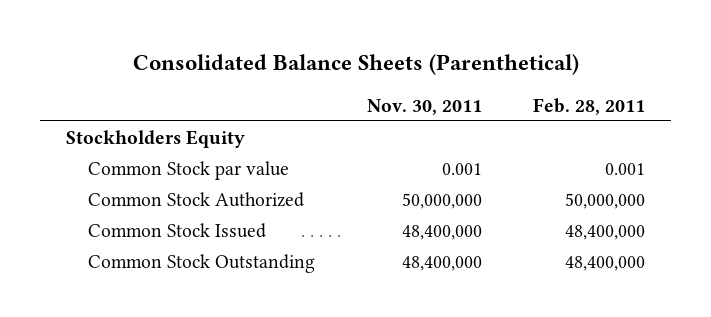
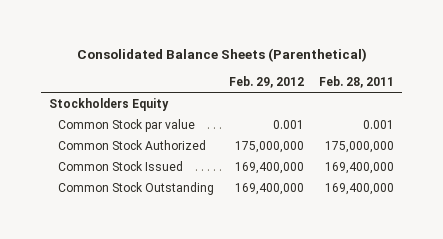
- | Nov. 30, 2011 | Feb. 28, 2011
+ | Feb. 29, 2012 | Feb. 28, 2011
- Common Stock Authorized | 50,000,000 | 50,000,000
- Common Stock Issued | 48,400,000 | 48,400,000
- Common Stock Outstanding | 48,400,000 | 48,400,000
+ Common Stock Authorized | 175,000,000 | 175,000,000
+ Common Stock Issued | 169,400,000 | 169,400,000
+ Common Stock Outstanding | 169,400,000 | 169,400,000

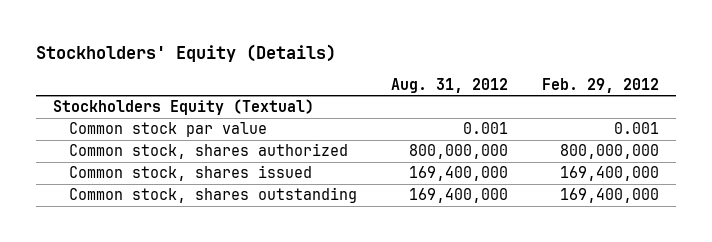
- Consolidated Balance Sheets (Parenthetical)
+ Stockholders' Equity (Details)
- | Feb. 29, 2012 | Feb. 28, 2011
+ | Aug. 31, 2012 | Feb. 29, 2012
- Stockholders Equity
- Common Stock par value | 0.001 | 0.001
- Common Stock Authorized | 175,000,000 | 175,000,000
- Common Stock Issued | 169,400,000 | 169,400,000
- Common Stock Outstanding | 169,400,000 | 169,400,000
+ Stockholders Equity (Textual)
+ Common stock par value | 0.001 | 0.001
+ Common stock, shares authorized | 800,000,000 | 800,000,000
+ Common stock, shares issued | 169,400,000 | 169,400,000
+ Common stock, shares outstanding | 169,400,000 | 169,400,000

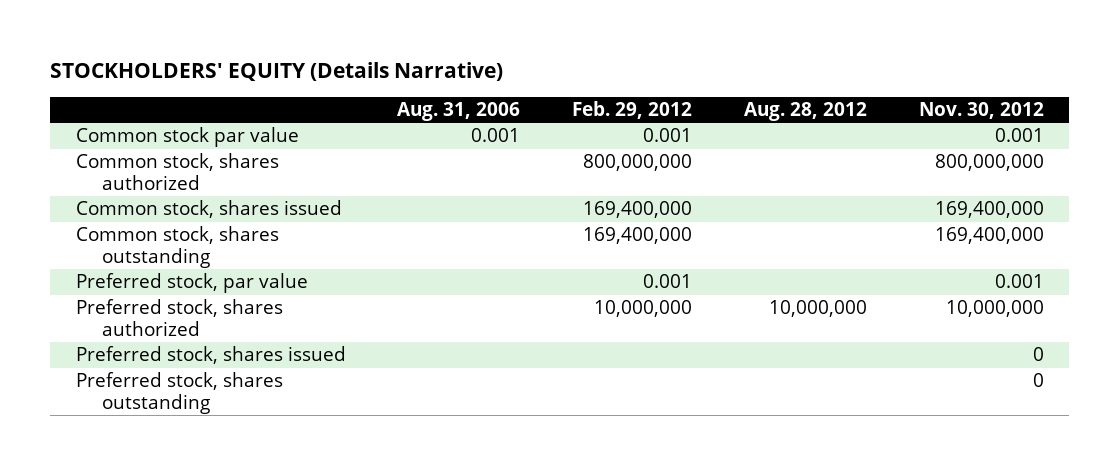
- Stockholders' Equity (Details)
+ STOCKHOLDERS' EQUITY (Details Narrative)
- | Aug. 31, 2012 | Feb. 29, 2012
+ | Aug. 31, 2006 | Feb. 29, 2012 | Aug. 28, 2012 | Nov. 30, 2012
- Stockholders Equity (Textual)
+ Preferred stock, par value | | 0.001 | | 0.001
+ Preferred stock, shares authorized | | 10,000,000 | 10,000,000 | 10,000,000
+ Preferred stock, shares issued | | | | 0
+ Preferred stock, shares outstanding | | | | 0

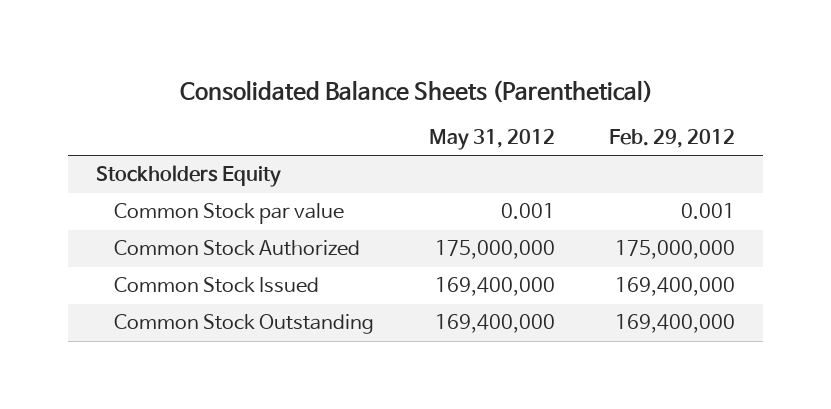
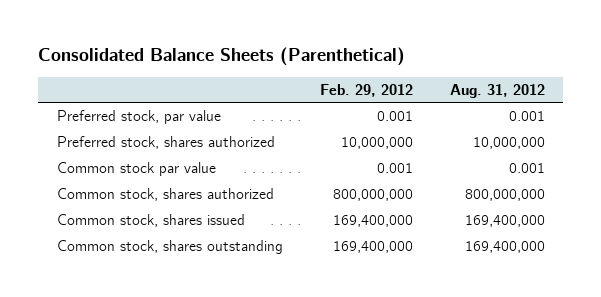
- | May 31, 2012 | Feb. 29, 2012
+ | Feb. 29, 2012 | Aug. 31, 2012
- Stockholders Equity
- Common Stock par value | 0.001 | 0.001
- Common Stock Authorized | 175,000,000 | 175,000,000
- Common Stock Issued | 169,400,000 | 169,400,000
- Common Stock Outstanding | 169,400,000 | 169,400,000
+ Preferred stock, par value | 0.001 | 0.001
+ Preferred stock, shares authorized | 10,000,000 | 10,000,000
+ Common stock par value | 0.001 | 0.001
+ Common stock, shares authorized | 800,000,000 | 800,000,000
+ Common stock, shares issued | 169,400,000 | 169,400,000
+ Common stock, shares outstanding | 169,400,000 | 169,400,000

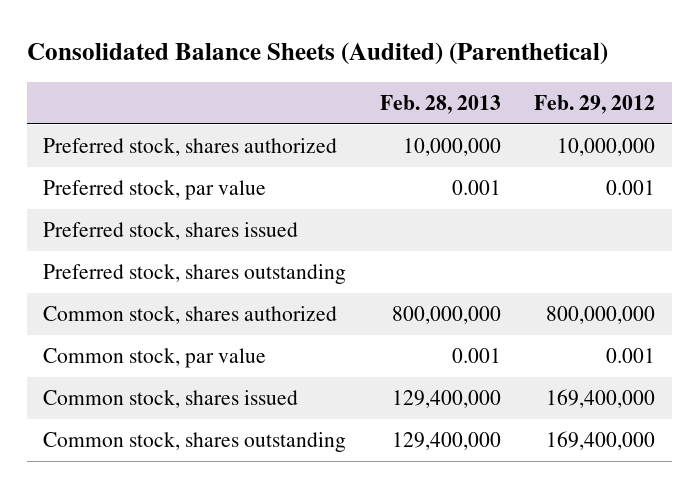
- Consolidated Balance Sheets (Parenthetical)
+ Consolidated Balance Sheets (Audited) (Parenthetical)
- | Feb. 29, 2012 | Aug. 31, 2012
+ | Feb. 28, 2013 | Feb. 29, 2012
- Common stock par value | 0.001 | 0.001
moved down: Preferred stock, par value | 0.001 | 0.001
+ Preferred stock, shares issued
+ Preferred stock, shares outstanding
+ Common stock, par value | 0.001 | 0.001

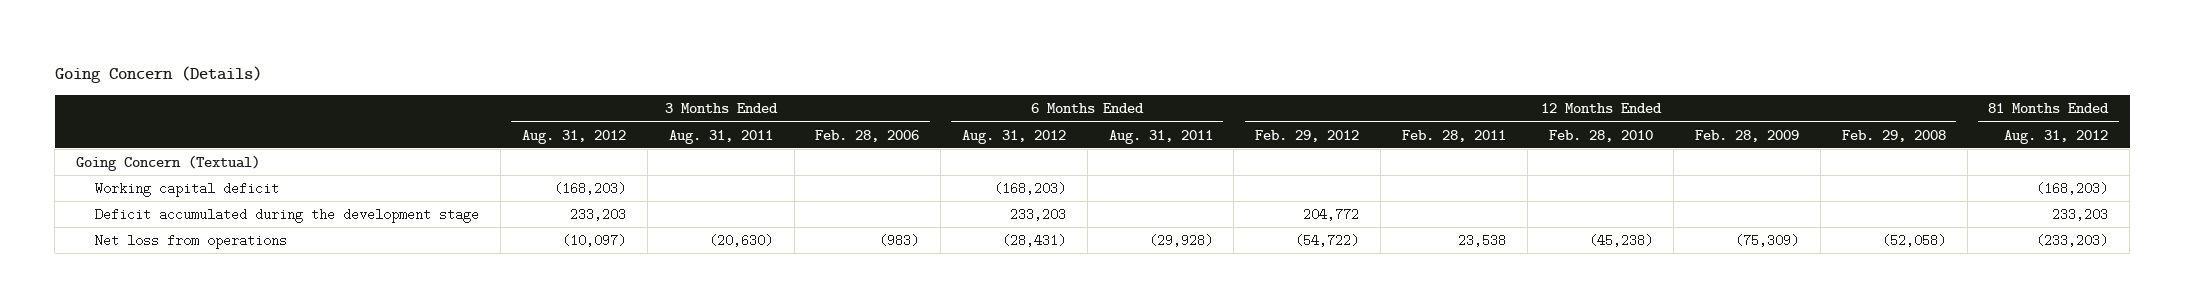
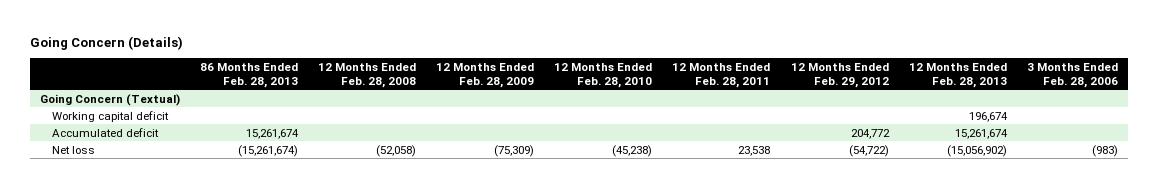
- | 3 Months Ended Aug. 31, 2012 | 3 Months Ended Aug. 31, 2011 | 3 Months Ended Feb. 28, 2006 | 6 Months Ended Aug. 31, 2012 | 6 Months Ended Aug. 31, 2011 | 12 Months Ended Feb. 29, 2012 | 12 Months Ended Feb. 28, 2011 | 12 Months Ended Feb. 28, 2010 | 12 Months Ended Feb. 28, 2009 | 12 Months Ended Feb. 29, 2008 | 81 Months Ended Aug. 31, 2012
+ | 86 Months Ended Feb. 28, 2013 | 12 Months Ended Feb. 28, 2008 | 12 Months Ended Feb. 28, 2009 | 12 Months Ended Feb. 28, 2010 | 12 Months Ended Feb. 28, 2011 | 12 Months Ended Feb. 29, 2012 | 12 Months Ended Feb. 28, 2013 | 3 Months Ended Feb. 28, 2006
- Deficit accumulated during the development stage | 233,203 | | | 233,203 | | 204,772 | | | | | 233,203
- Net loss from operations | (10,097) | (20,630) | (983) | (28,431) | (29,928) | (54,722) | 23,538 | (45,238) | (75,309) | (52,058) | (233,203)
+ Accumulated deficit | 15,261,674 | | | | | 204,772 | 15,261,674 |
+ Net loss | (15,261,674) | (52,058) | (75,309) | (45,238) | 23,538 | (54,722) | (15,056,902) | (983)

